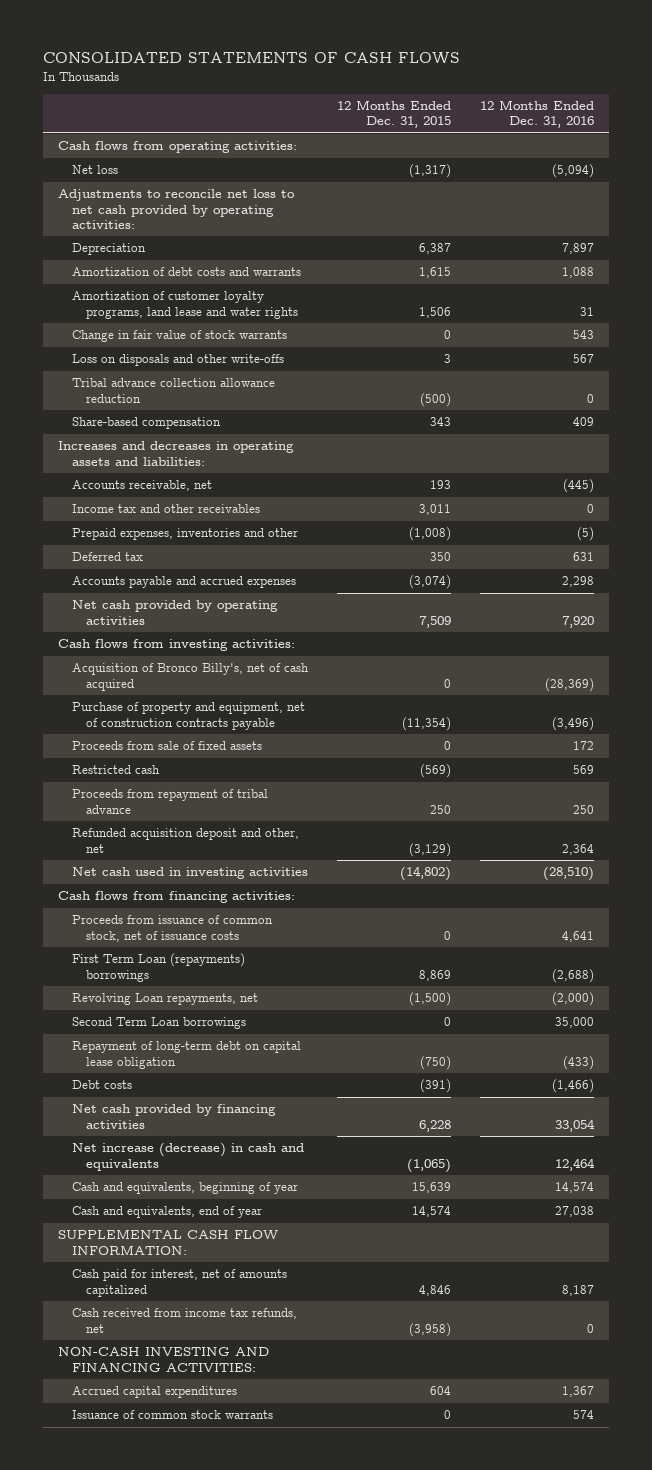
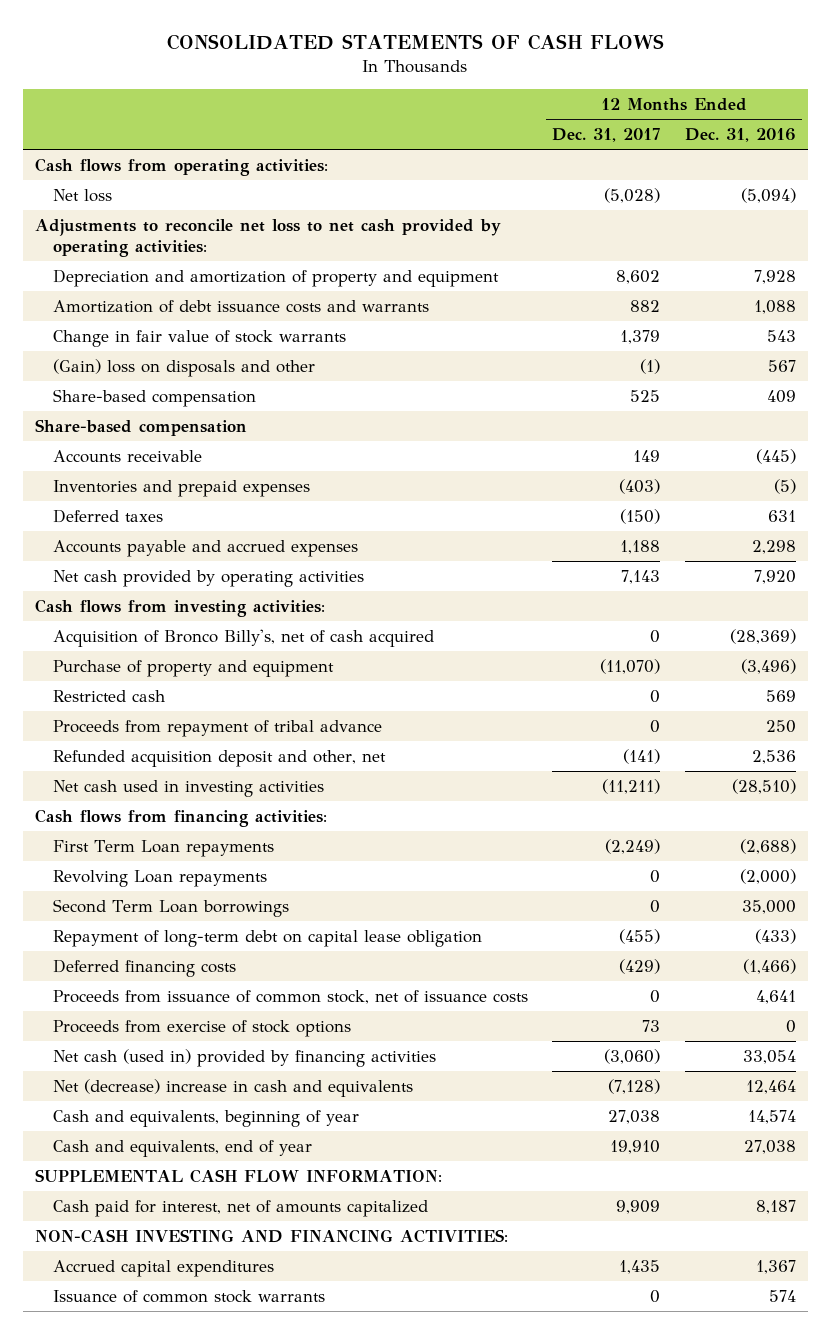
- | 12 Months Ended Dec. 31, 2015 | 12 Months Ended Dec. 31, 2016
+ | 12 Months Ended Dec. 31, 2017 | 12 Months Ended Dec. 31, 2016
- Depreciation | 6,387 | 7,897
- Amortization of debt costs and warrants | 1,615 | 1,088
- Amortization of customer loyalty programs, land lease and water rights | 1,506 | 31
+ Depreciation and amortization of property and equipment | 8,602 | 7,928
+ Amortization of debt issuance costs and warrants | 882 | 1,088
- Loss on disposals and other write-offs | 3 | 567
- Tribal advance collection allowance reduction | (500) | 0
+ (Gain) loss on disposals and other | (1) | 567
- Increases and decreases in operating assets and liabilities:
- Accounts receivable, net | 193 | (445)
- Income tax and other receivables | 3,011 | 0
- Prepaid expenses, inventories and other | (1,008) | (5)
- Deferred tax | 350 | 631
+ Share-based compensation
+ Accounts receivable | 149 | (445)
+ Inventories and prepaid expenses | (403) | (5)
+ Deferred taxes | (150) | 631
- Purchase of property and equipment, net of construction contracts payable | (11,354) | (3,496)
- Proceeds from sale of fixed assets | 0 | 172
+ Purchase of property and equipment | (11,070) | (3,496)
- Refunded acquisition deposit and other, net | (3,129) | 2,364
+ Refunded acquisition deposit and other, net | (141) | 2,536
- First Term Loan (repayments) borrowings | 8,869 | (2,688)
- Revolving Loan repayments, net | (1,500) | (2,000)
+ First Term Loan repayments | (2,249) | (2,688)
+ Revolving Loan repayments | 0 | (2,000)
- Debt costs | (391) | (1,466)
- Net cash provided by financing activities | 6,228 | 33,054
- Net increase (decrease) in cash and equivalents | (1,065) | 12,464
+ Deferred financing costs | (429) | (1,466)
moved down: Proceeds from issuance of common stock, net of issuance costs | 0 | 4,641
+ Proceeds from exercise of stock options | 73 | 0
+ Net cash (used in) provided by financing activities | (3,060) | 33,054
+ Net (decrease) increase in cash and equivalents | (7,128) | 12,464
- Cash received from income tax refunds, net | (3,958) | 0

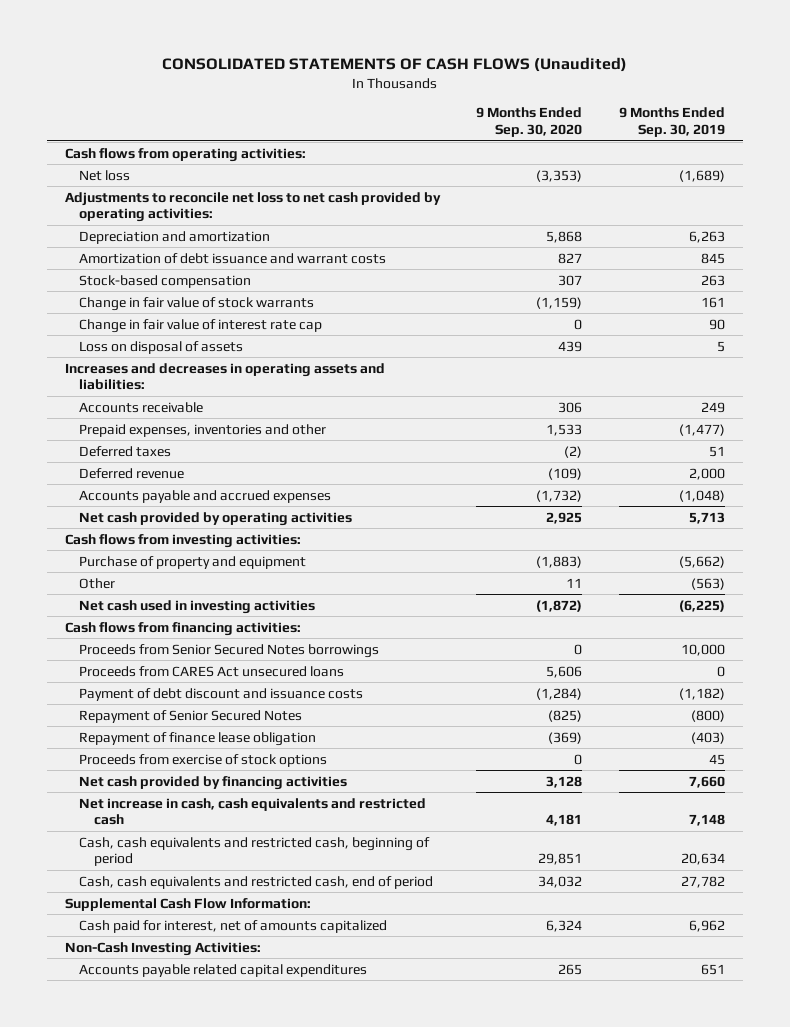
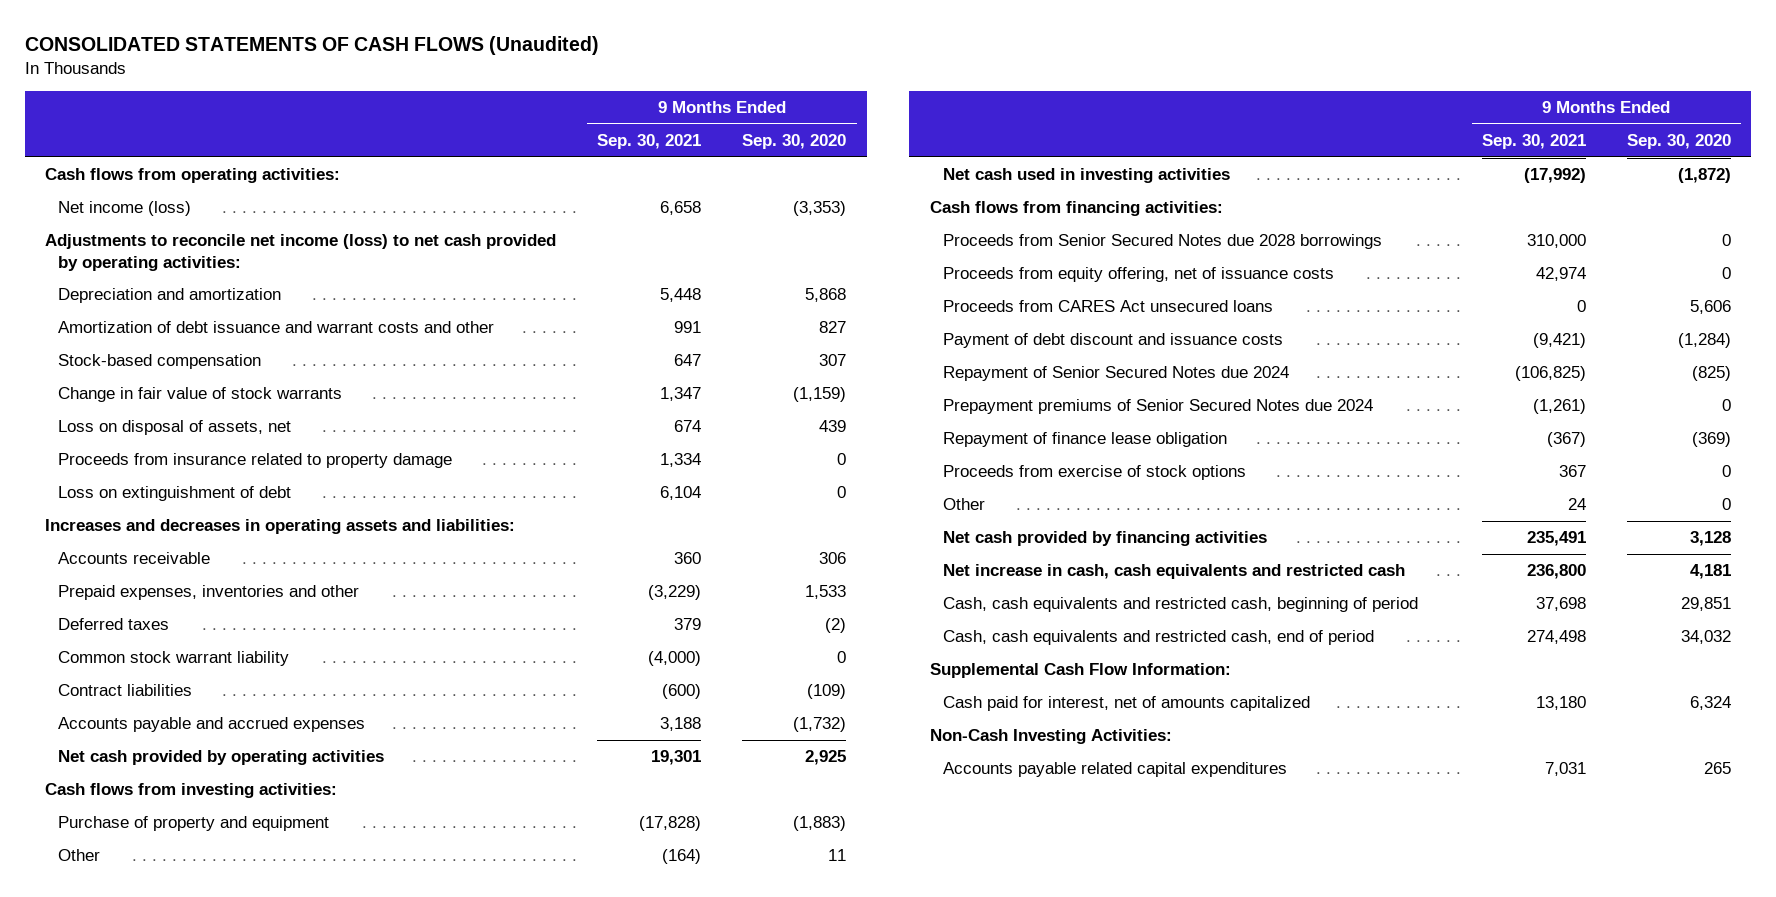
- | 9 Months Ended Sep. 30, 2020 | 9 Months Ended Sep. 30, 2019
+ | 9 Months Ended Sep. 30, 2021 | 9 Months Ended Sep. 30, 2020
- Net loss | (3,353) | (1,689)
- Adjustments to reconcile net loss to net cash provided by operating activities:
+ Net income (loss) | 6,658 | (3,353)
+ Adjustments to reconcile net income (loss) to net cash provided by operating activities:
- Amortization of debt issuance and warrant costs | 827 | 845
+ Amortization of debt issuance and warrant costs and other | 991 | 827
- Change in fair value of interest rate cap | 0 | 90
- Loss on disposal of assets | 439 | 5
+ Loss on disposal of assets, net | 674 | 439
+ Proceeds from insurance related to property damage | 1,334 | 0
+ Loss on extinguishment of debt | 6,104 | 0
- Deferred revenue | (109) | 2,000
+ Common stock warrant liability | (4,000) | 0
+ Contract liabilities | (600) | (109)
- Proceeds from Senior Secured Notes borrowings | 0 | 10,000
+ Proceeds from Senior Secured Notes due 2028 borrowings | 310,000 | 0
+ Proceeds from equity offering, net of issuance costs | 42,974 | 0
- Repayment of Senior Secured Notes | (825) | (800)
+ Repayment of Senior Secured Notes due 2024 | (106,825) | (825)
+ Prepayment premiums of Senior Secured Notes due 2024 | (1,261) | 0
+ Other | 24 | 0

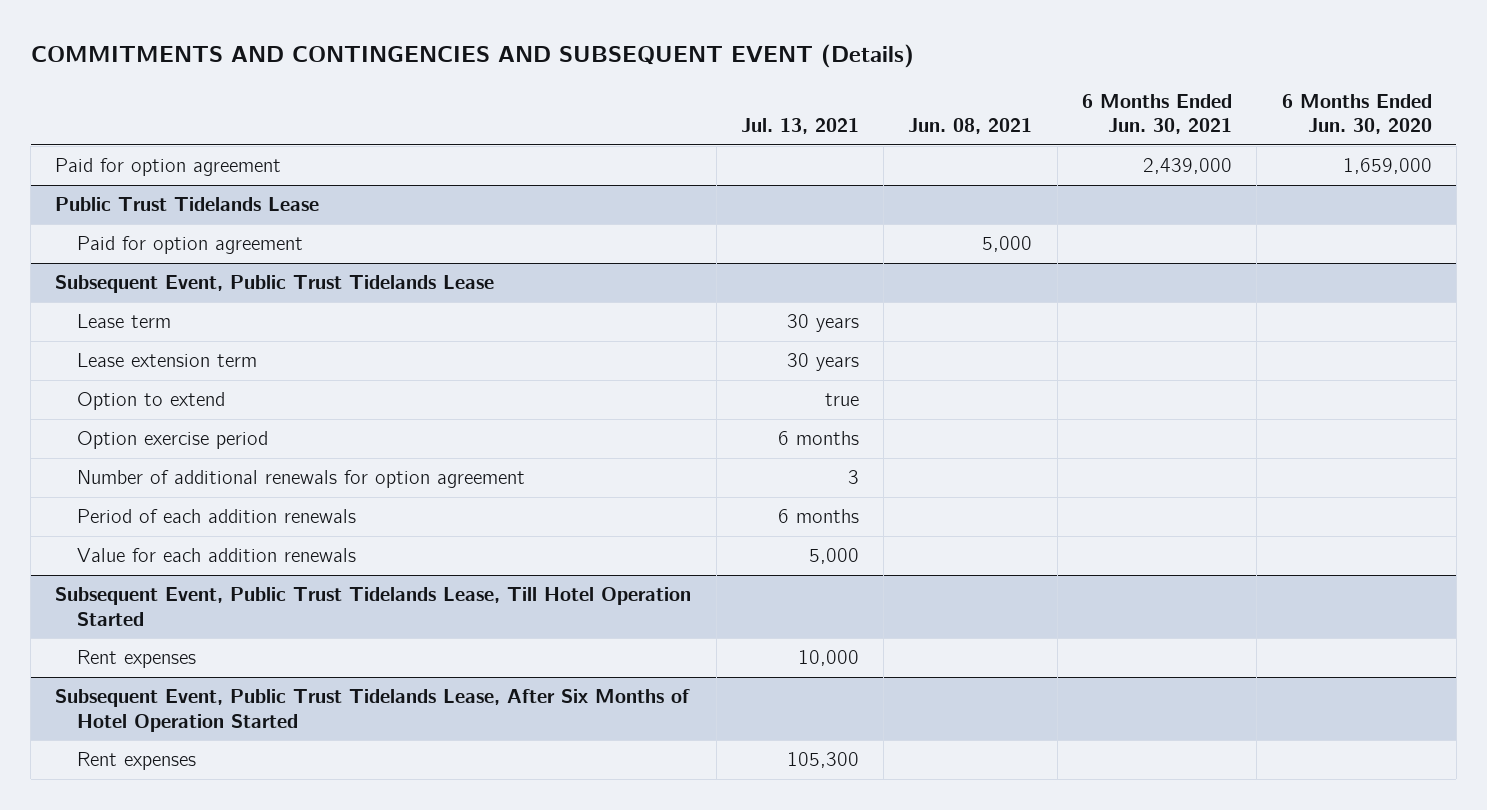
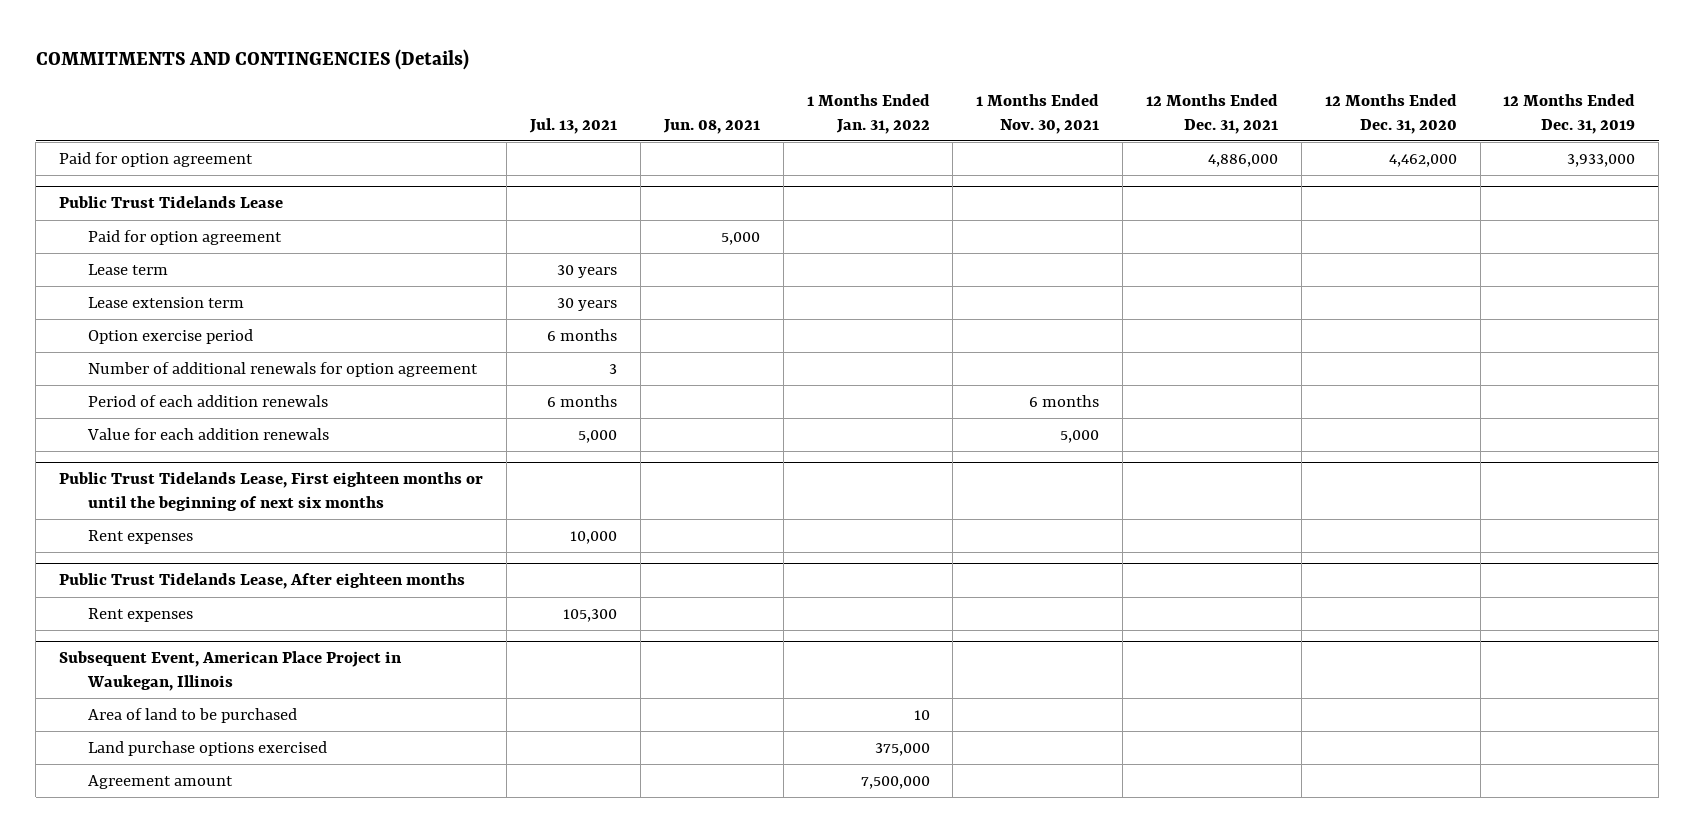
- COMMITMENTS AND CONTINGENCIES AND SUBSEQUENT EVENT (Details)
+ COMMITMENTS AND CONTINGENCIES (Details)
- | Jul. 13, 2021 | Jun. 08, 2021 | 6 Months Ended Jun. 30, 2021 | 6 Months Ended Jun. 30, 2020
+ | Jul. 13, 2021 | Jun. 08, 2021 | 1 Months Ended Jan. 31, 2022 | 1 Months Ended Nov. 30, 2021 | 12 Months Ended Dec. 31, 2021 | 12 Months Ended Dec. 31, 2020 | 12 Months Ended Dec. 31, 2019
- Subsequent Event, Public Trust Tidelands Lease
- Option to extend | true | | |
- Subsequent Event, Public Trust Tidelands Lease, Till Hotel Operation Started
+ Public Trust Tidelands Lease, First eighteen months or until the beginning of next six months
- Subsequent Event, Public Trust Tidelands Lease, After Six Months of Hotel Operation Started
+ Public Trust Tidelands Lease, After eighteen months
+ Subsequent Event, American Place Project in Waukegan, Illinois
+ Area of land to be purchased | | | 10 | | | |
+ Land purchase options exercised | | | 375,000 | | | |
+ Agreement amount | | | 7,500,000 | | | |

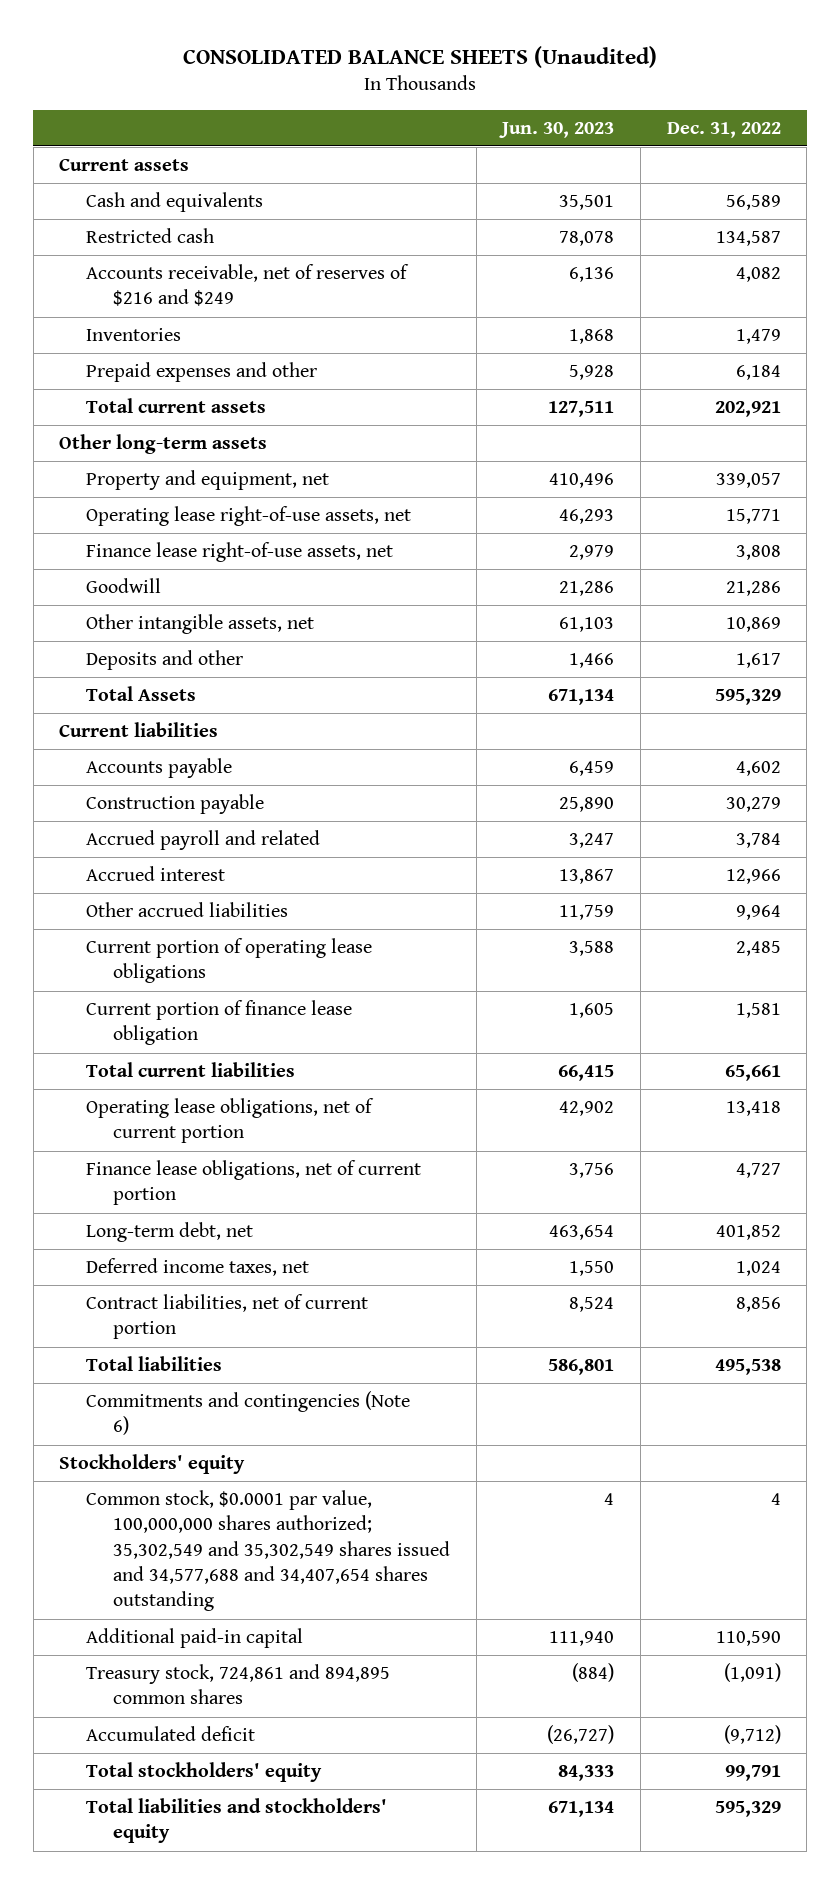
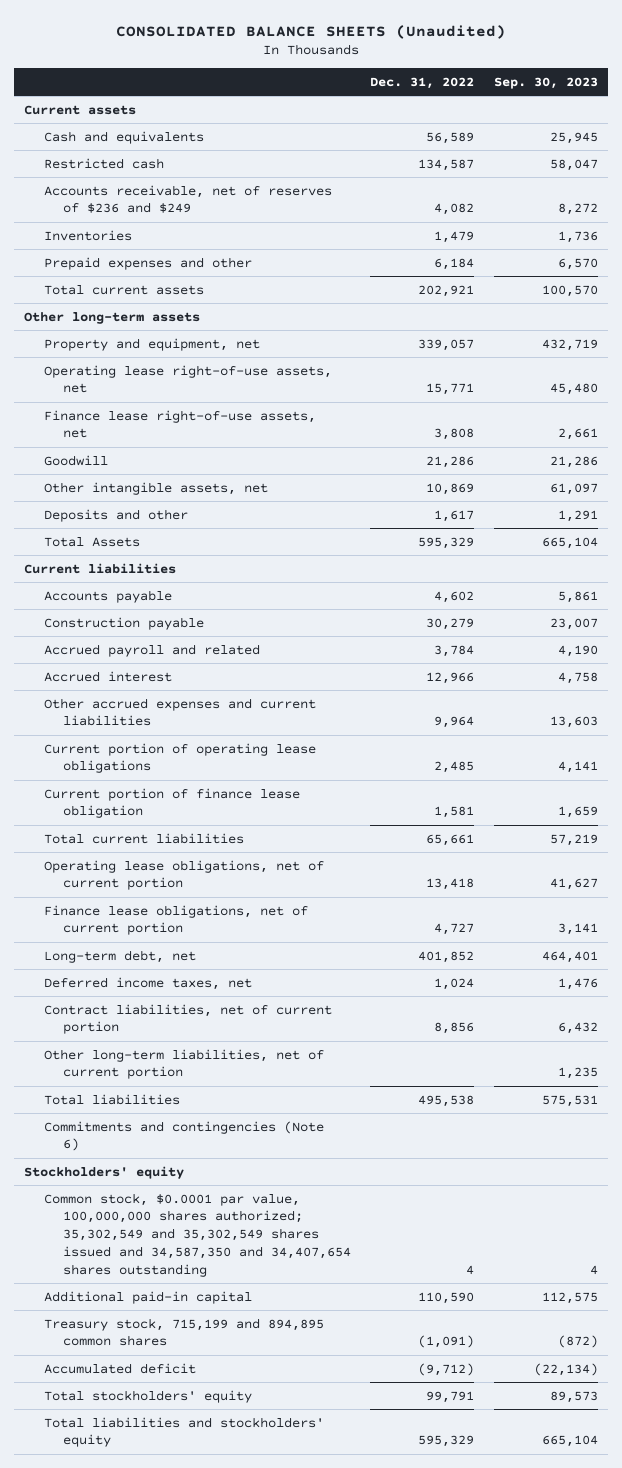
- | Jun. 30, 2023 | Dec. 31, 2022
+ | Dec. 31, 2022 | Sep. 30, 2023
- Accounts receivable, net of reserves of $216 and $249 | 6,136 | 4,082
+ Accounts receivable, net of reserves of $236 and $249 | 4,082 | 8,272
- Other accrued liabilities | 11,759 | 9,964
+ Other accrued expenses and current liabilities | 9,964 | 13,603
+ Other long-term liabilities, net of current portion | | 1,235
- Common stock, $0.0001 par value, 100,000,000 shares authorized; 35,302,549 and 35,302,549 shares issued and 34,577,688 and 34,407,654 shares outstanding | 4 | 4
+ Common stock, $0.0001 par value, 100,000,000 shares authorized; 35,302,549 and 35,302,549 shares issued and 34,587,350 and 34,407,654 shares outstanding | 4 | 4
- Treasury stock, 724,861 and 894,895 common shares | (884) | (1,091)
+ Treasury stock, 715,199 and 894,895 common shares | (1,091) | (872)

